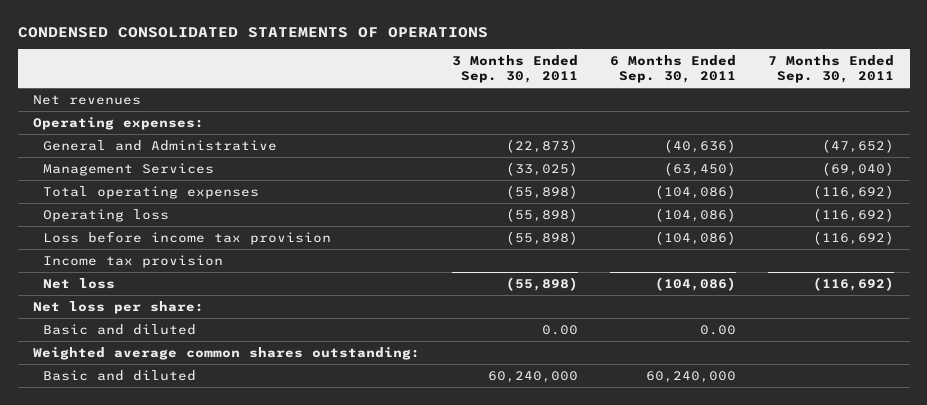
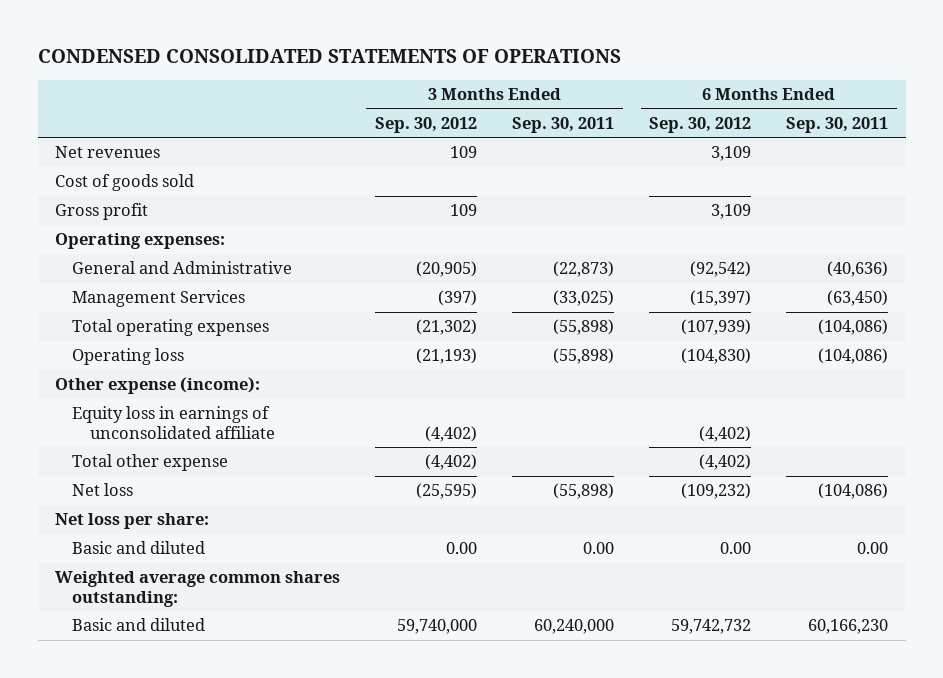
- | 3 Months Ended Sep. 30, 2011 | 6 Months Ended Sep. 30, 2011 | 7 Months Ended Sep. 30, 2011
+ | 3 Months Ended Sep. 30, 2012 | 3 Months Ended Sep. 30, 2011 | 6 Months Ended Sep. 30, 2012 | 6 Months Ended Sep. 30, 2011
+ Cost of goods sold
+ Gross profit | 109 | | 3,109 |
- Loss before income tax provision | (55,898) | (104,086) | (116,692)
- Income tax provision
+ Other expense (income):
+ Equity loss in earnings of unconsolidated affiliate | (4,402) | | (4,402) |
+ Total other expense | (4,402) | | (4,402) |
- Basic and diluted | 60,240,000 | 60,240,000 |
+ Basic and diluted | 59,740,000 | 60,240,000 | 59,742,732 | 60,166,230

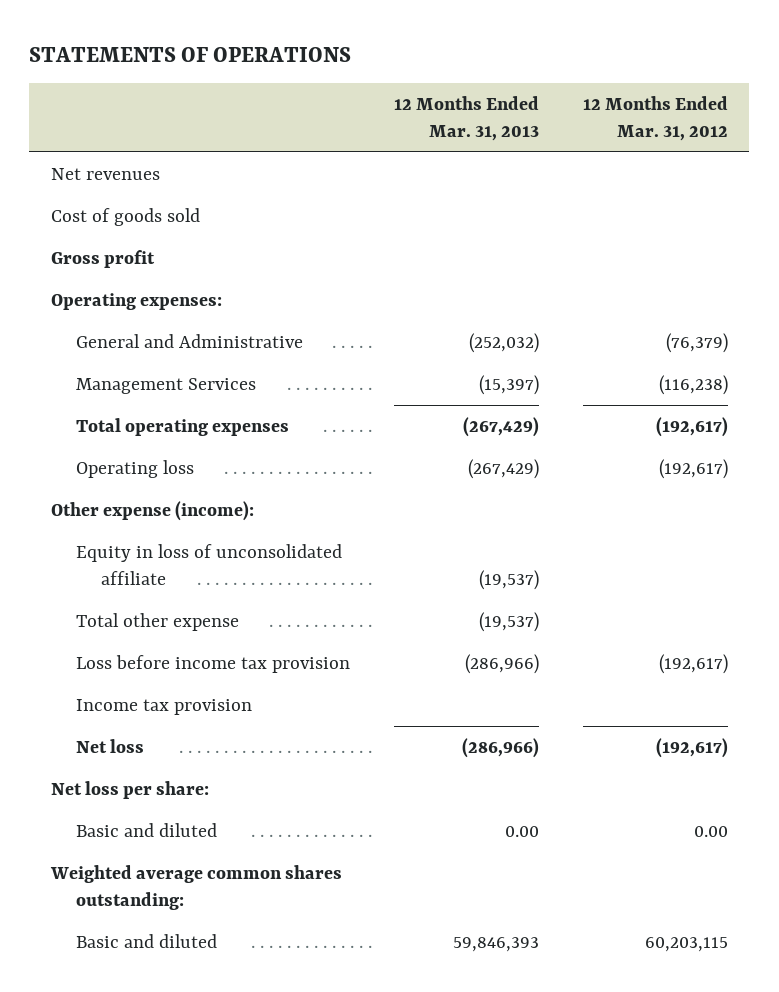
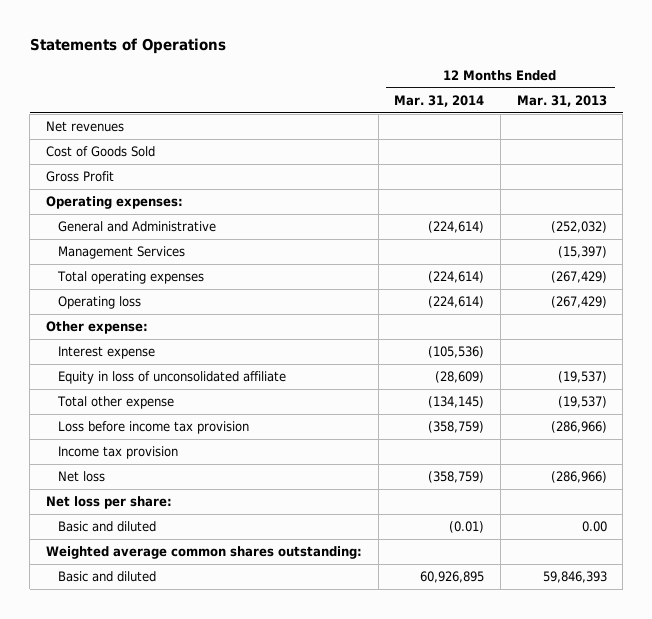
- STATEMENTS OF OPERATIONS
+ Statements of Operations
- | 12 Months Ended Mar. 31, 2013 | 12 Months Ended Mar. 31, 2012
+ | 12 Months Ended Mar. 31, 2014 | 12 Months Ended Mar. 31, 2013
- Cost of goods sold
- Gross profit
+ Cost of Goods Sold
+ Gross Profit
- Other expense (income):
+ Other expense:
+ Interest expense | (105,536) |

